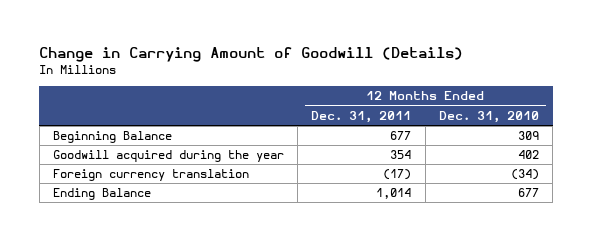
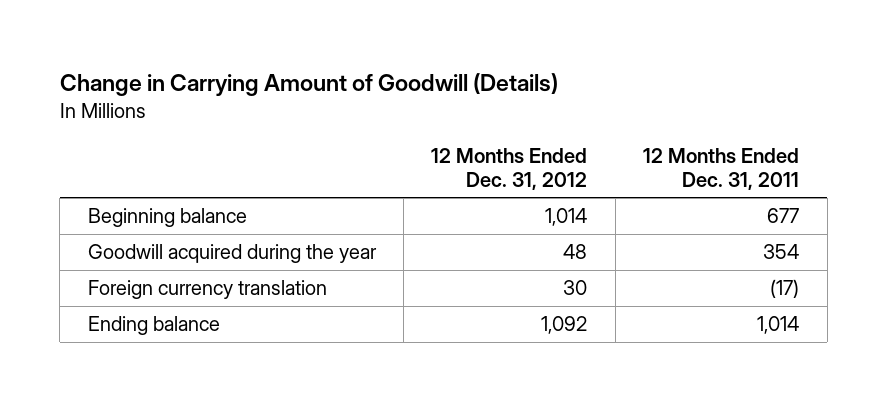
- | 12 Months Ended Dec. 31, 2011 | 12 Months Ended Dec. 31, 2010
+ | 12 Months Ended Dec. 31, 2012 | 12 Months Ended Dec. 31, 2011
- Beginning Balance | 677 | 309
+ Beginning balance | 1,014 | 677
- Ending Balance | 1,014 | 677
+ Ending balance | 1,092 | 1,014

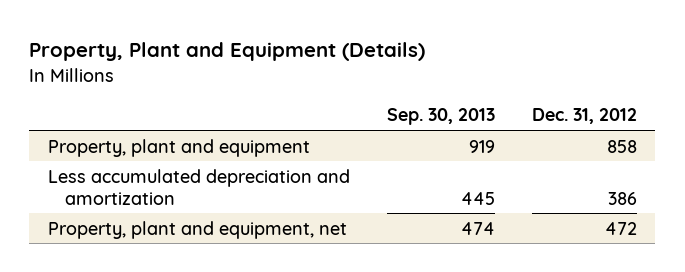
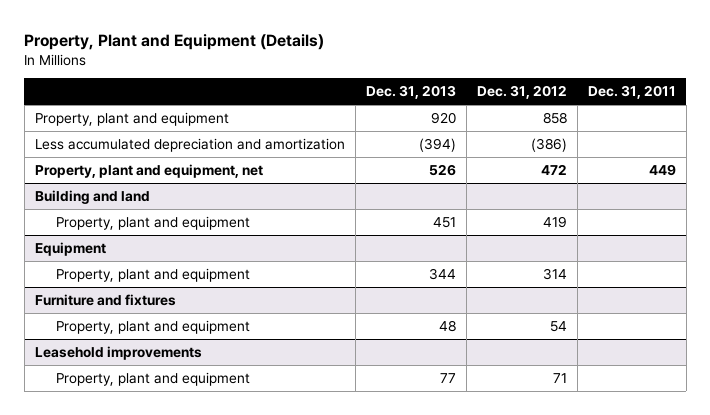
- | Sep. 30, 2013 | Dec. 31, 2012
+ | Dec. 31, 2013 | Dec. 31, 2012 | Dec. 31, 2011
- Less accumulated depreciation and amortization | 445 | 386
+ Less accumulated depreciation and amortization | (394) | (386) |
+ Building and land
+ Property, plant and equipment | 451 | 419 |
+ Equipment
+ Property, plant and equipment | 344 | 314 |
+ Furniture and fixtures
+ Property, plant and equipment | 48 | 54 |
+ Leasehold improvements
+ Property, plant and equipment | 77 | 71 |

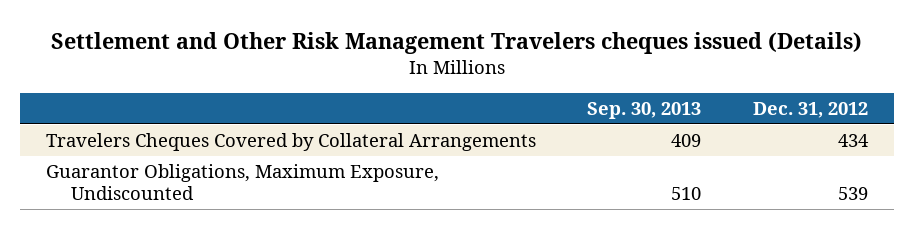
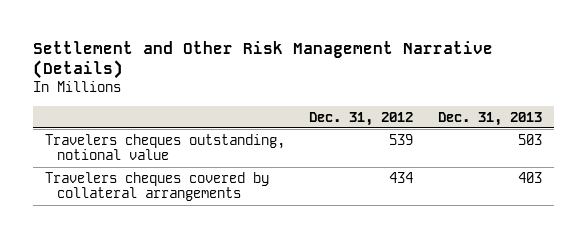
- Settlement and Other Risk Management Travelers cheques issued (Details)
+ Settlement and Other Risk Management Narrative (Details)
- | Sep. 30, 2013 | Dec. 31, 2012
+ | Dec. 31, 2012 | Dec. 31, 2013
- Travelers Cheques Covered by Collateral Arrangements | 409 | 434
- Guarantor Obligations, Maximum Exposure, Undiscounted | 510 | 539
+ Travelers cheques outstanding, notional value | 539 | 503
+ Travelers cheques covered by collateral arrangements | 434 | 403

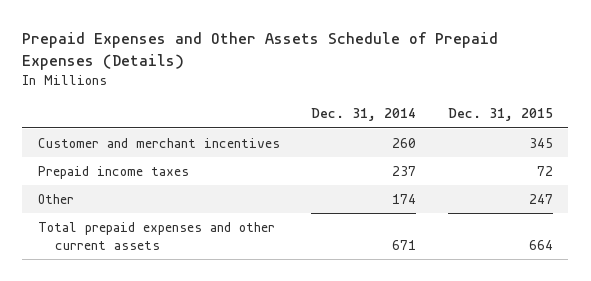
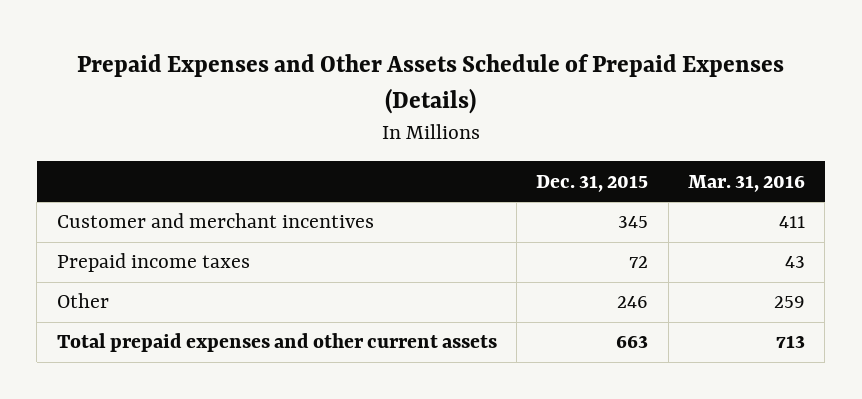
- | Dec. 31, 2014 | Dec. 31, 2015
+ | Dec. 31, 2015 | Mar. 31, 2016
- Other | 174 | 247
- Total prepaid expenses and other current assets | 671 | 664
+ Other | 246 | 259
+ Total prepaid expenses and other current assets | 663 | 713

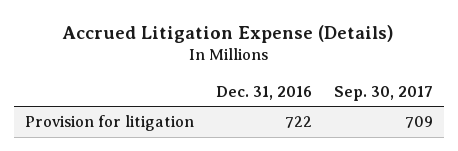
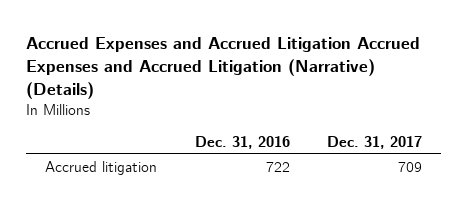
- Accrued Litigation Expense (Details)
+ Accrued Expenses and Accrued Litigation Accrued Expenses and Accrued Litigation (Narrative) (Details)
- | Dec. 31, 2016 | Sep. 30, 2017
+ | Dec. 31, 2016 | Dec. 31, 2017
- Provision for litigation | 722 | 709
+ Accrued litigation | 722 | 709

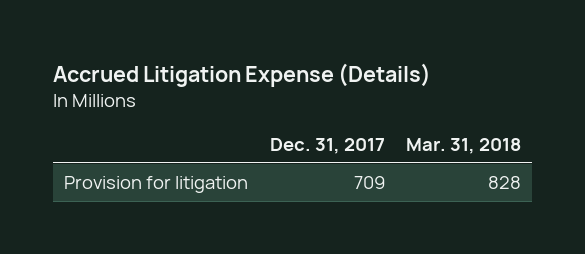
- Accrued Expenses and Accrued Litigation Accrued Expenses and Accrued Litigation (Narrative) (Details)
+ Accrued Litigation Expense (Details)
- | Dec. 31, 2016 | Dec. 31, 2017
+ | Dec. 31, 2017 | Mar. 31, 2018
- Accrued litigation | 722 | 709
+ Provision for litigation | 709 | 828

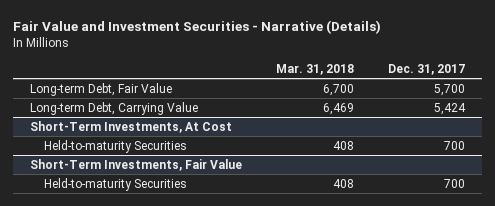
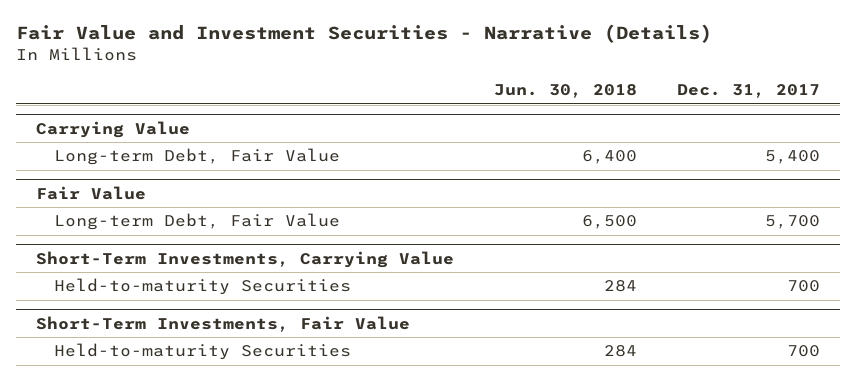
- | Mar. 31, 2018 | Dec. 31, 2017
+ | Jun. 30, 2018 | Dec. 31, 2017
+ Carrying Value
+ Long-term Debt, Fair Value | 6,400 | 5,400
+ Fair Value
- Long-term Debt, Carrying Value | 6,469 | 5,424
- Short-Term Investments, At Cost
+ Short-Term Investments, Carrying Value

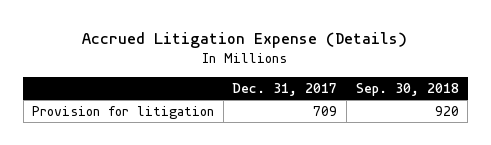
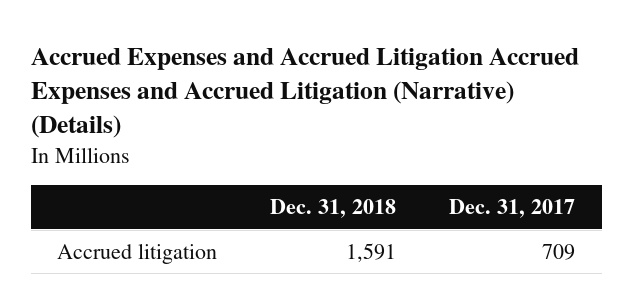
- Accrued Litigation Expense (Details)
+ Accrued Expenses and Accrued Litigation Accrued Expenses and Accrued Litigation (Narrative) (Details)
- | Dec. 31, 2017 | Sep. 30, 2018
+ | Dec. 31, 2018 | Dec. 31, 2017
- Provision for litigation | 709 | 920
+ Accrued litigation | 1,591 | 709

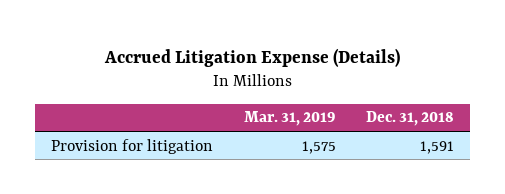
- Accrued Expenses and Accrued Litigation Accrued Expenses and Accrued Litigation (Narrative) (Details)
+ Accrued Litigation Expense (Details)
- | Dec. 31, 2018 | Dec. 31, 2017
+ | Mar. 31, 2019 | Dec. 31, 2018
- Accrued litigation | 1,591 | 709
+ Provision for litigation | 1,575 | 1,591

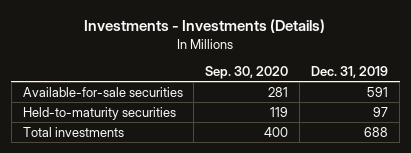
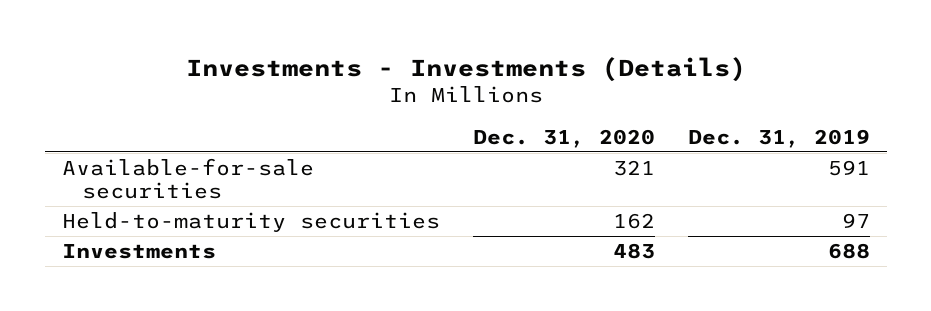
- | Sep. 30, 2020 | Dec. 31, 2019
+ | Dec. 31, 2020 | Dec. 31, 2019
- Total investments | 400 | 688
+ Investments | 483 | 688

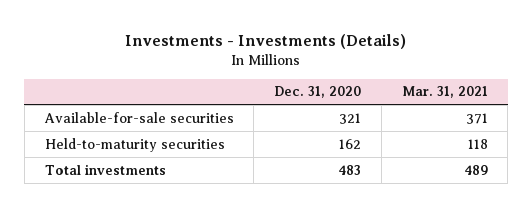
- | Dec. 31, 2020 | Dec. 31, 2019
+ | Dec. 31, 2020 | Mar. 31, 2021
- Investments | 483 | 688
+ Total investments | 483 | 489

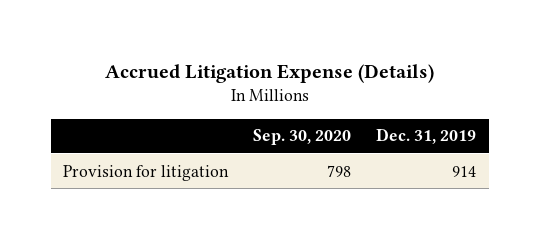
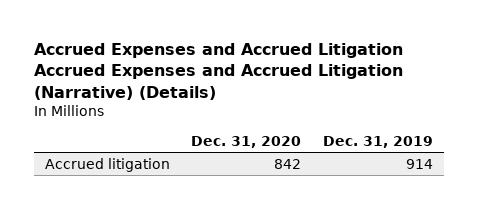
- Accrued Litigation Expense (Details)
+ Accrued Expenses and Accrued Litigation Accrued Expenses and Accrued Litigation (Narrative) (Details)
- | Sep. 30, 2020 | Dec. 31, 2019
+ | Dec. 31, 2020 | Dec. 31, 2019
- Provision for litigation | 798 | 914
+ Accrued litigation | 842 | 914

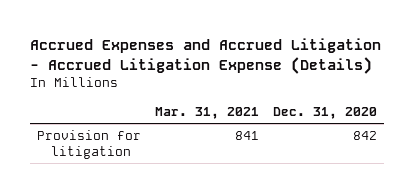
- Accrued Expenses and Accrued Litigation Accrued Expenses and Accrued Litigation (Narrative) (Details)
+ Accrued Expenses and Accrued Litigation - Accrued Litigation Expense (Details)
- | Dec. 31, 2020 | Dec. 31, 2019
+ | Mar. 31, 2021 | Dec. 31, 2020
- Accrued litigation | 842 | 914
+ Provision for litigation | 841 | 842

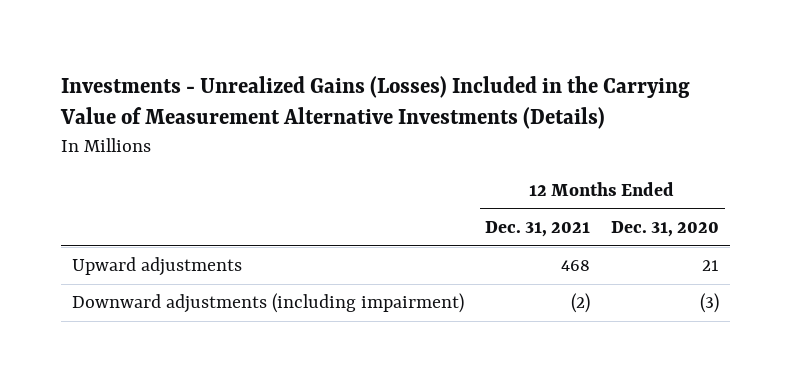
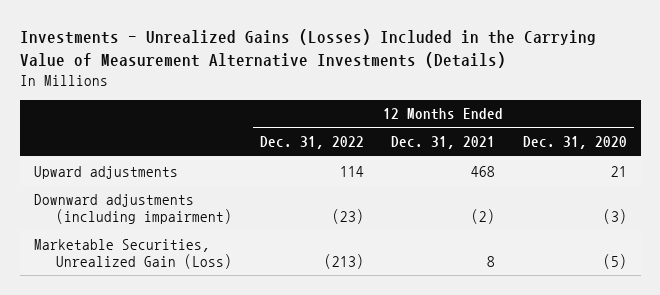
- | 12 Months Ended Dec. 31, 2021 | 12 Months Ended Dec. 31, 2020
+ | 12 Months Ended Dec. 31, 2022 | 12 Months Ended Dec. 31, 2021 | 12 Months Ended Dec. 31, 2020
+ Marketable Securities, Unrealized Gain (Loss) | (213) | 8 | (5)

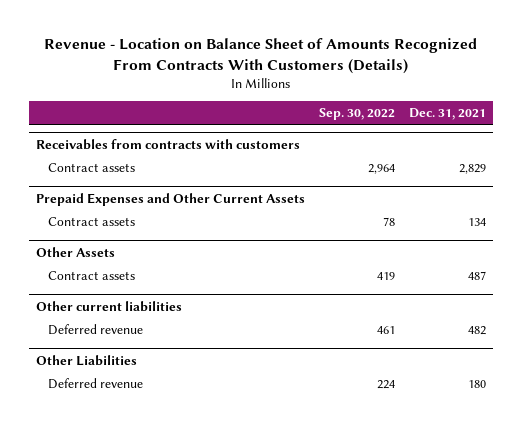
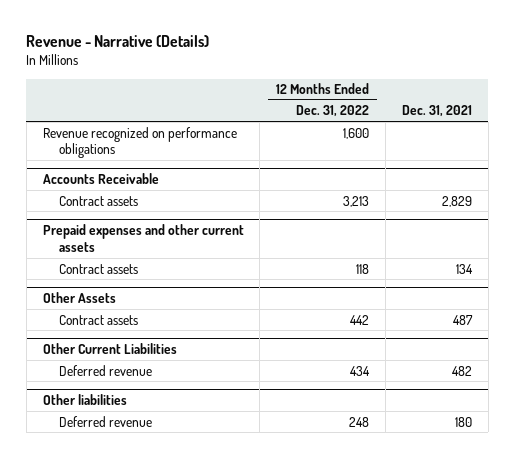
- Revenue - Location on Balance Sheet of Amounts Recognized From Contracts With Customers (Details)
+ Revenue - Narrative (Details)
- | Sep. 30, 2022 | Dec. 31, 2021
+ | 12 Months Ended Dec. 31, 2022 | Dec. 31, 2021
- Receivables from contracts with customers
+ Revenue recognized on performance obligations | 1,600 |
+ Accounts Receivable
- Prepaid Expenses and Other Current Assets
+ Prepaid expenses and other current assets
- Other current liabilities
+ Other Current Liabilities
- Other Liabilities
+ Other liabilities

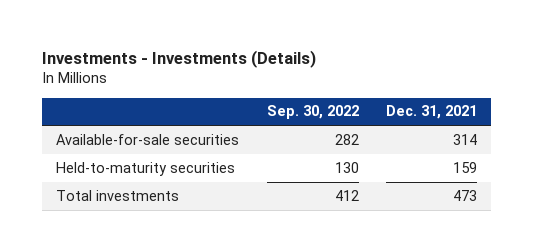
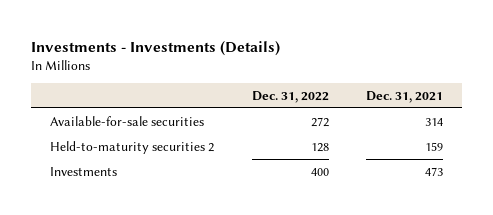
- | Sep. 30, 2022 | Dec. 31, 2021
+ | Dec. 31, 2022 | Dec. 31, 2021
- Held-to-maturity securities | 130 | 159
- Total investments | 412 | 473
+ Held-to-maturity securities 2 | 128 | 159
+ Investments | 400 | 473

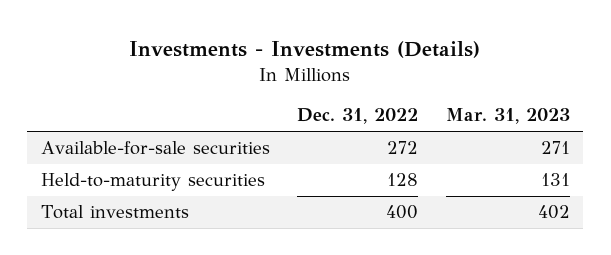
- | Dec. 31, 2022 | Dec. 31, 2021
+ | Dec. 31, 2022 | Mar. 31, 2023
- Held-to-maturity securities 2 | 128 | 159
- Investments | 400 | 473
+ Held-to-maturity securities | 128 | 131
+ Total investments | 400 | 402

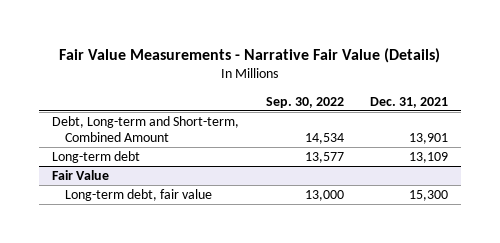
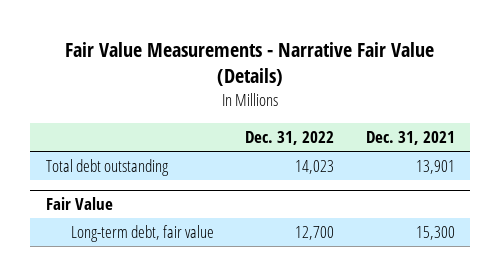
- | Sep. 30, 2022 | Dec. 31, 2021
+ | Dec. 31, 2022 | Dec. 31, 2021
- Debt, Long-term and Short-term, Combined Amount | 14,534 | 13,901
- Long-term debt | 13,577 | 13,109
+ Total debt outstanding | 14,023 | 13,901

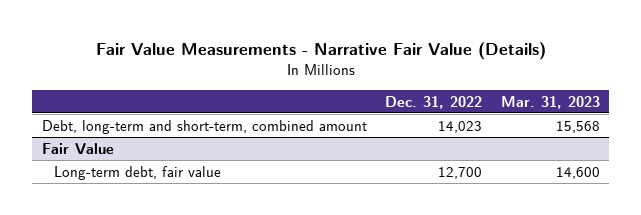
- | Dec. 31, 2022 | Dec. 31, 2021
+ | Dec. 31, 2022 | Mar. 31, 2023
- Total debt outstanding | 14,023 | 13,901
+ Debt, long-term and short-term, combined amount | 14,023 | 15,568

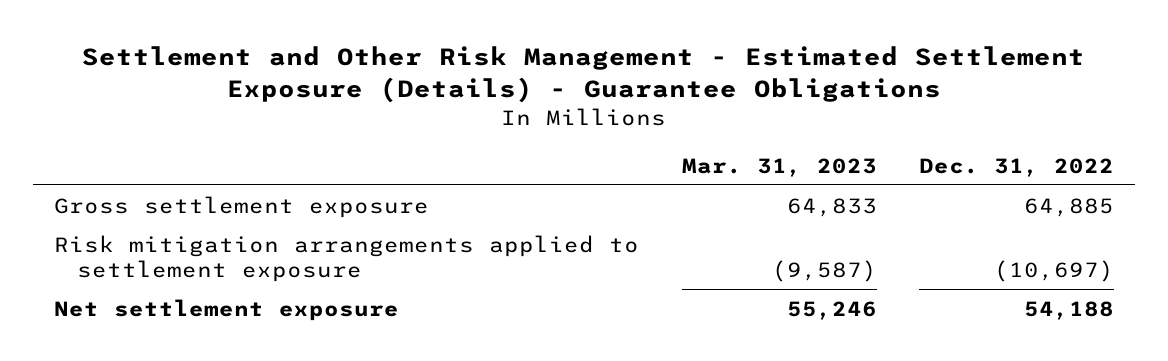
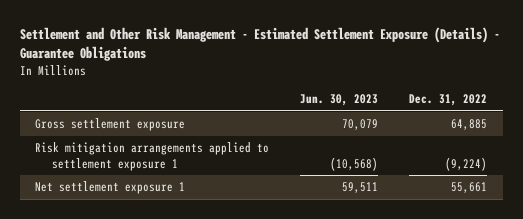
- | Mar. 31, 2023 | Dec. 31, 2022
+ | Jun. 30, 2023 | Dec. 31, 2022
- Risk mitigation arrangements applied to settlement exposure | (9,587) | (10,697)
- Net settlement exposure | 55,246 | 54,188
+ Risk mitigation arrangements applied to settlement exposure 1 | (10,568) | (9,224)
+ Net settlement exposure 1 | 59,511 | 55,661

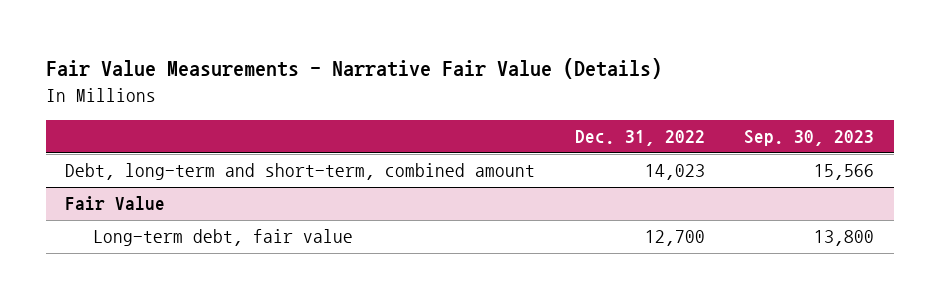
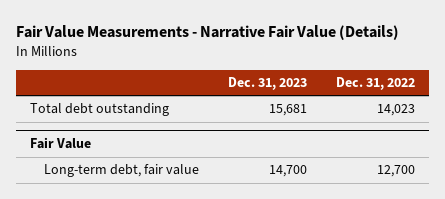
- | Dec. 31, 2022 | Sep. 30, 2023
+ | Dec. 31, 2023 | Dec. 31, 2022
- Debt, long-term and short-term, combined amount | 14,023 | 15,566
+ Total debt outstanding | 15,681 | 14,023

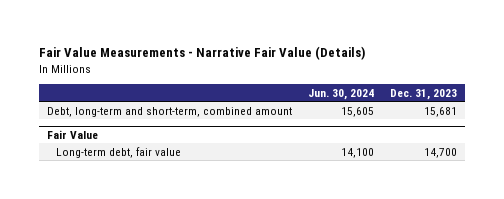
- | Dec. 31, 2023 | Dec. 31, 2022
+ | Jun. 30, 2024 | Dec. 31, 2023
- Total debt outstanding | 15,681 | 14,023
+ Debt, long-term and short-term, combined amount | 15,605 | 15,681

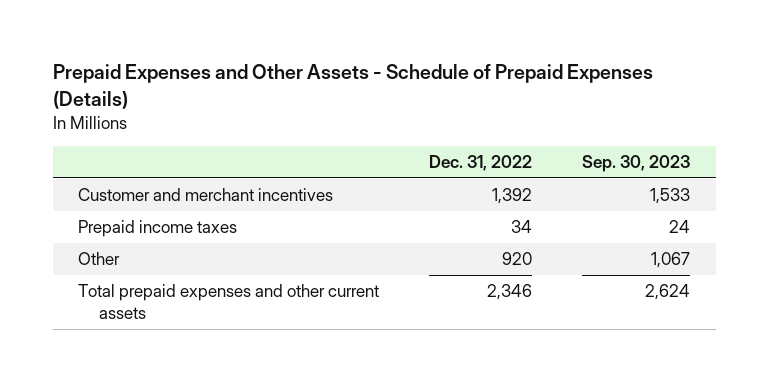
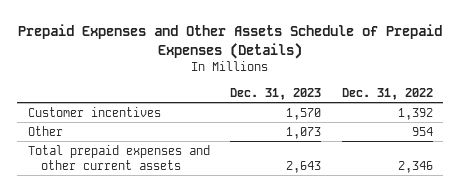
- Prepaid Expenses and Other Assets - Schedule of Prepaid Expenses (Details)
+ Prepaid Expenses and Other Assets Schedule of Prepaid Expenses (Details)
- | Dec. 31, 2022 | Sep. 30, 2023
+ | Dec. 31, 2023 | Dec. 31, 2022
- Customer and merchant incentives | 1,392 | 1,533
- Prepaid income taxes | 34 | 24
- Other | 920 | 1,067
+ Customer incentives | 1,570 | 1,392
+ Other | 1,073 | 954

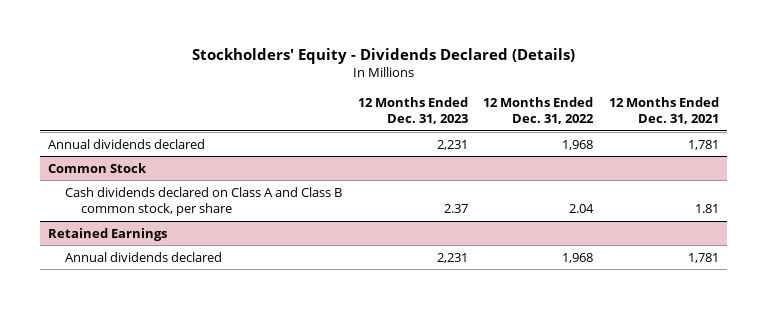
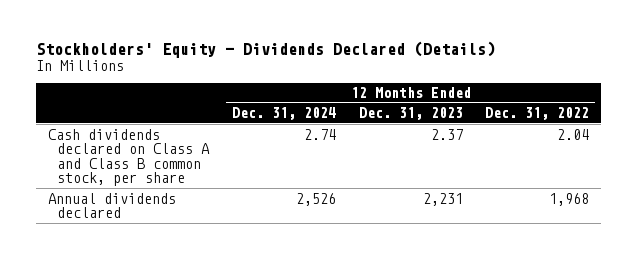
- | 12 Months Ended Dec. 31, 2023 | 12 Months Ended Dec. 31, 2022 | 12 Months Ended Dec. 31, 2021
+ | 12 Months Ended Dec. 31, 2024 | 12 Months Ended Dec. 31, 2023 | 12 Months Ended Dec. 31, 2022
- Annual dividends declared | 2,231 | 1,968 | 1,781
- Common Stock
- Retained Earnings

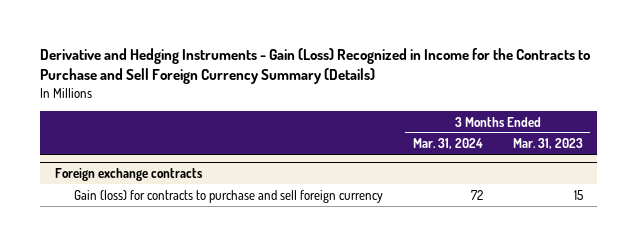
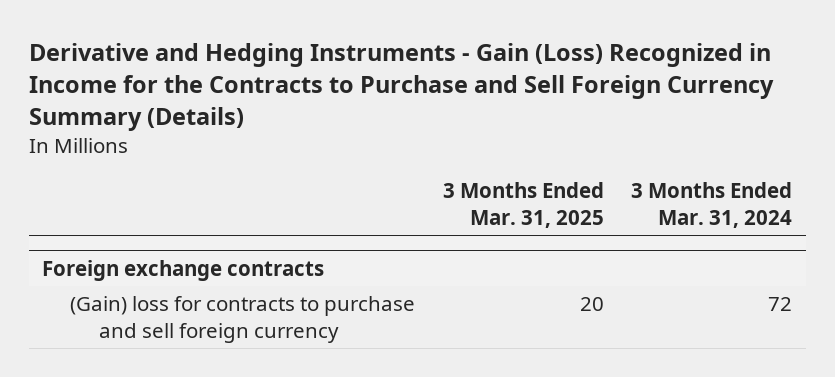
- | 3 Months Ended Mar. 31, 2024 | 3 Months Ended Mar. 31, 2023
+ | 3 Months Ended Mar. 31, 2025 | 3 Months Ended Mar. 31, 2024
@ Foreign exchange contracts
- Gain (loss) for contracts to purchase and sell foreign currency | 72 | 15
+ (Gain) loss for contracts to purchase and sell foreign currency | 20 | 72

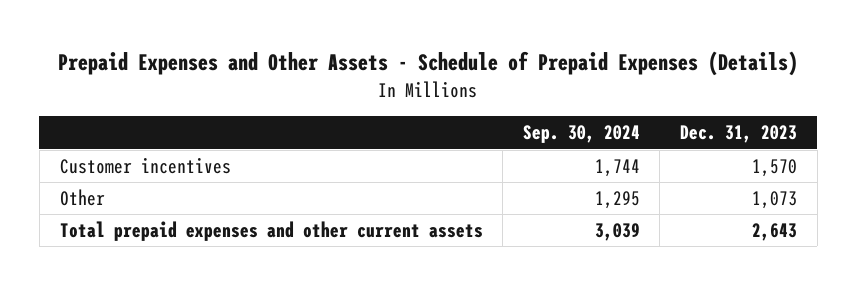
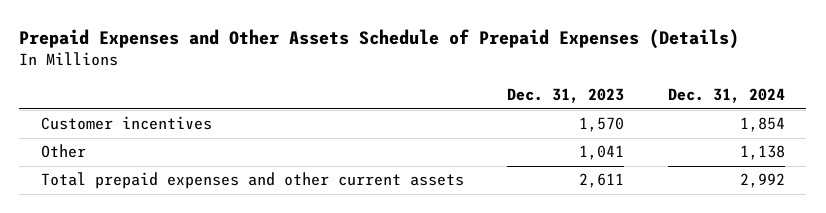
- Prepaid Expenses and Other Assets - Schedule of Prepaid Expenses (Details)
+ Prepaid Expenses and Other Assets Schedule of Prepaid Expenses (Details)
- | Sep. 30, 2024 | Dec. 31, 2023
+ | Dec. 31, 2023 | Dec. 31, 2024
- Other | 1,295 | 1,073
- Total prepaid expenses and other current assets | 3,039 | 2,643
+ Other | 1,041 | 1,138
+ Total prepaid expenses and other current assets | 2,611 | 2,992

